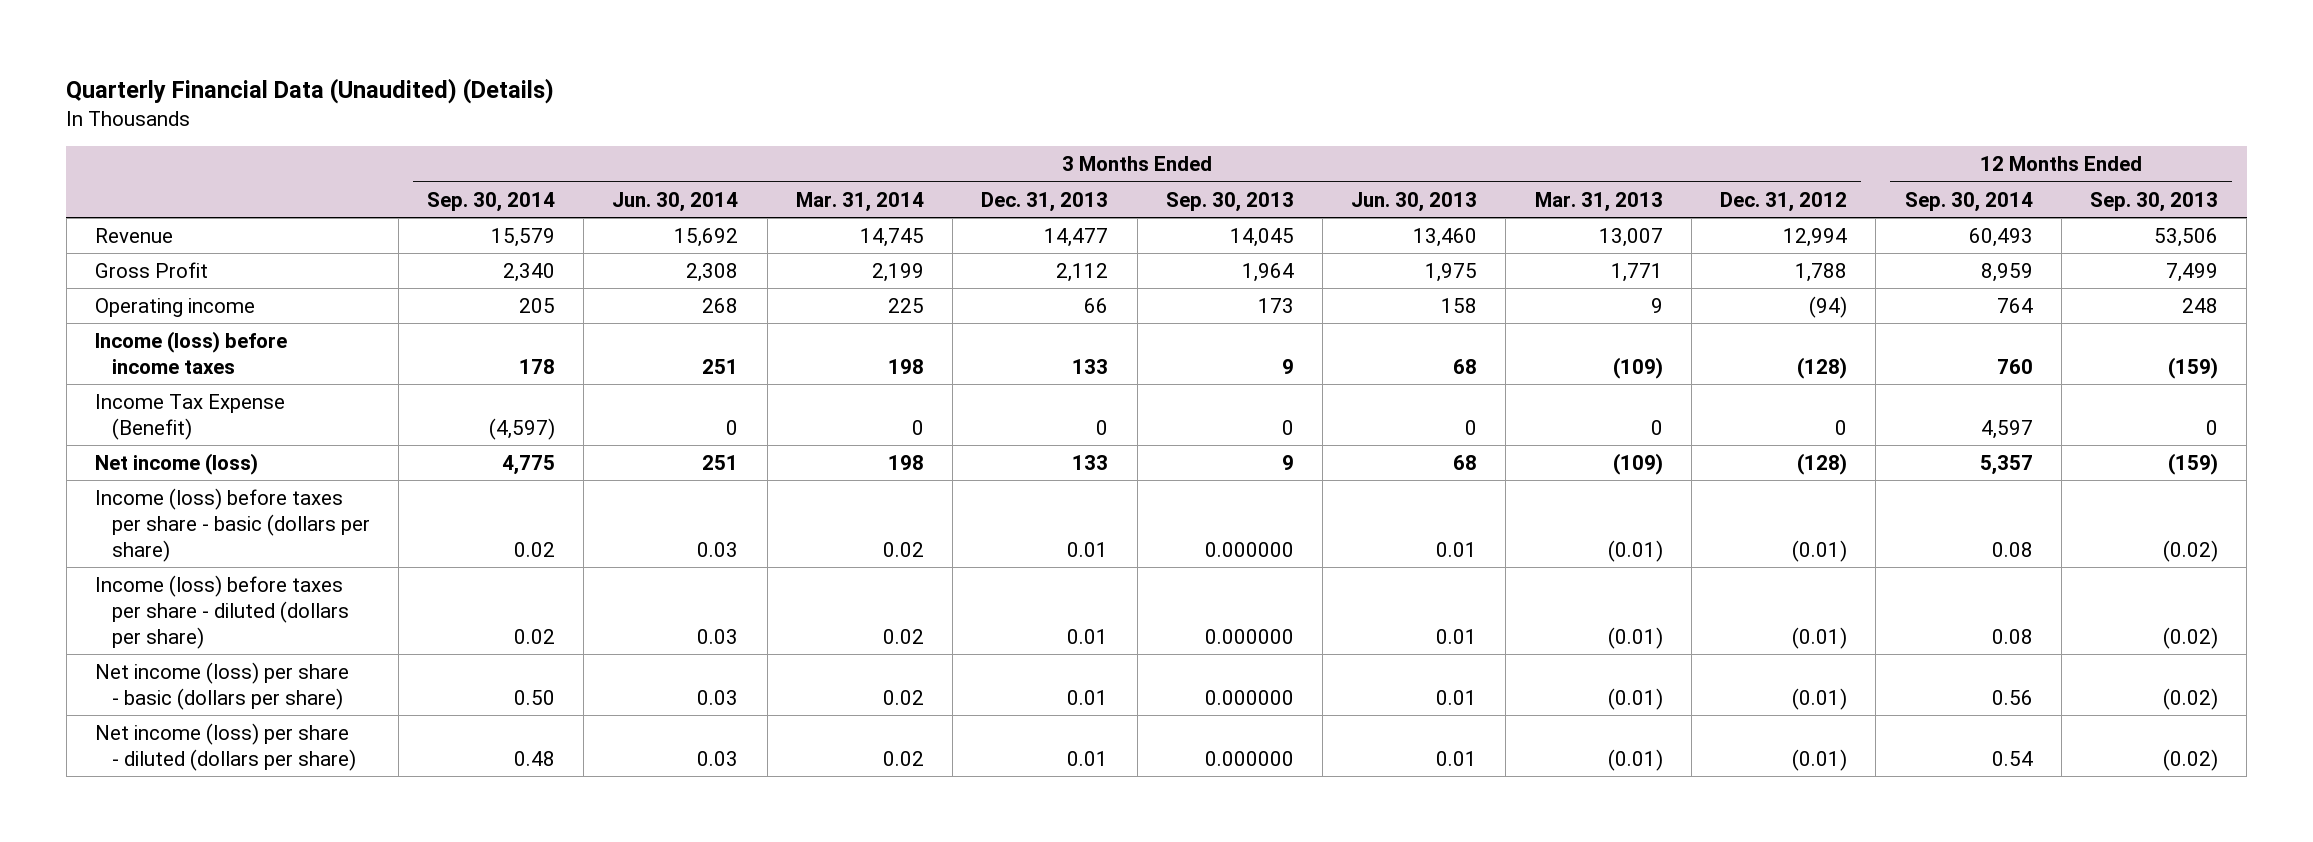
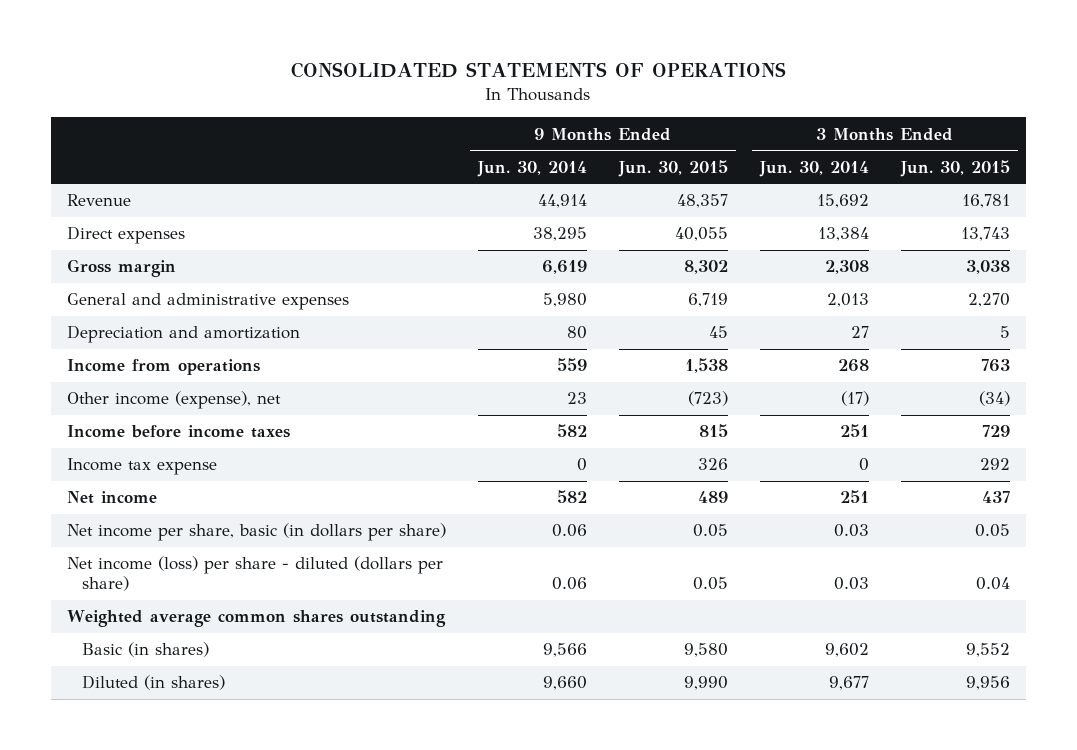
- Quarterly Financial Data (Unaudited) (Details)
+ CONSOLIDATED STATEMENTS OF OPERATIONS
- | 3 Months Ended Sep. 30, 2014 | 3 Months Ended Jun. 30, 2014 | 3 Months Ended Mar. 31, 2014 | 3 Months Ended Dec. 31, 2013 | 3 Months Ended Sep. 30, 2013 | 3 Months Ended Jun. 30, 2013 | 3 Months Ended Mar. 31, 2013 | 3 Months Ended Dec. 31, 2012 | 12 Months Ended Sep. 30, 2014 | 12 Months Ended Sep. 30, 2013
+ | 9 Months Ended Jun. 30, 2014 | 9 Months Ended Jun. 30, 2015 | 3 Months Ended Jun. 30, 2014 | 3 Months Ended Jun. 30, 2015
- Gross Profit | 2,340 | 2,308 | 2,199 | 2,112 | 1,964 | 1,975 | 1,771 | 1,788 | 8,959 | 7,499
- Operating income | 205 | 268 | 225 | 66 | 173 | 158 | 9 | (94) | 764 | 248
- Income (loss) before income taxes | 178 | 251 | 198 | 133 | 9 | 68 | (109) | (128) | 760 | (159)
- Income Tax Expense (Benefit) | (4,597) | 0 | 0 | 0 | 0 | 0 | 0 | 0 | 4,597 | 0
- Net income (loss) | 4,775 | 251 | 198 | 133 | 9 | 68 | (109) | (128) | 5,357 | (159)
- Income (loss) before taxes per share - basic (dollars per share) | 0.02 | 0.03 | 0.02 | 0.01 | 0.000000 | 0.01 | (0.01) | (0.01) | 0.08 | (0.02)
- Income (loss) before taxes per share - diluted (dollars per share) | 0.02 | 0.03 | 0.02 | 0.01 | 0.000000 | 0.01 | (0.01) | (0.01) | 0.08 | (0.02)
- Net income (loss) per share - basic (dollars per share) | 0.50 | 0.03 | 0.02 | 0.01 | 0.000000 | 0.01 | (0.01) | (0.01) | 0.56 | (0.02)
+ Direct expenses | 38,295 | 40,055 | 13,384 | 13,743
+ Gross margin | 6,619 | 8,302 | 2,308 | 3,038
+ General and administrative expenses | 5,980 | 6,719 | 2,013 | 2,270
+ Depreciation and amortization | 80 | 45 | 27 | 5
+ Income from operations | 559 | 1,538 | 268 | 763
+ Other income (expense), net | 23 | (723) | (17) | (34)
+ Income before income taxes | 582 | 815 | 251 | 729
+ Income tax expense | 0 | 326 | 0 | 292
+ Net income | 582 | 489 | 251 | 437
+ Net income per share, basic (in dollars per share) | 0.06 | 0.05 | 0.03 | 0.05
+ Weighted average common shares outstanding
+ Basic (in shares) | 9,566 | 9,580 | 9,602 | 9,552
+ Diluted (in shares) | 9,660 | 9,990 | 9,677 | 9,956

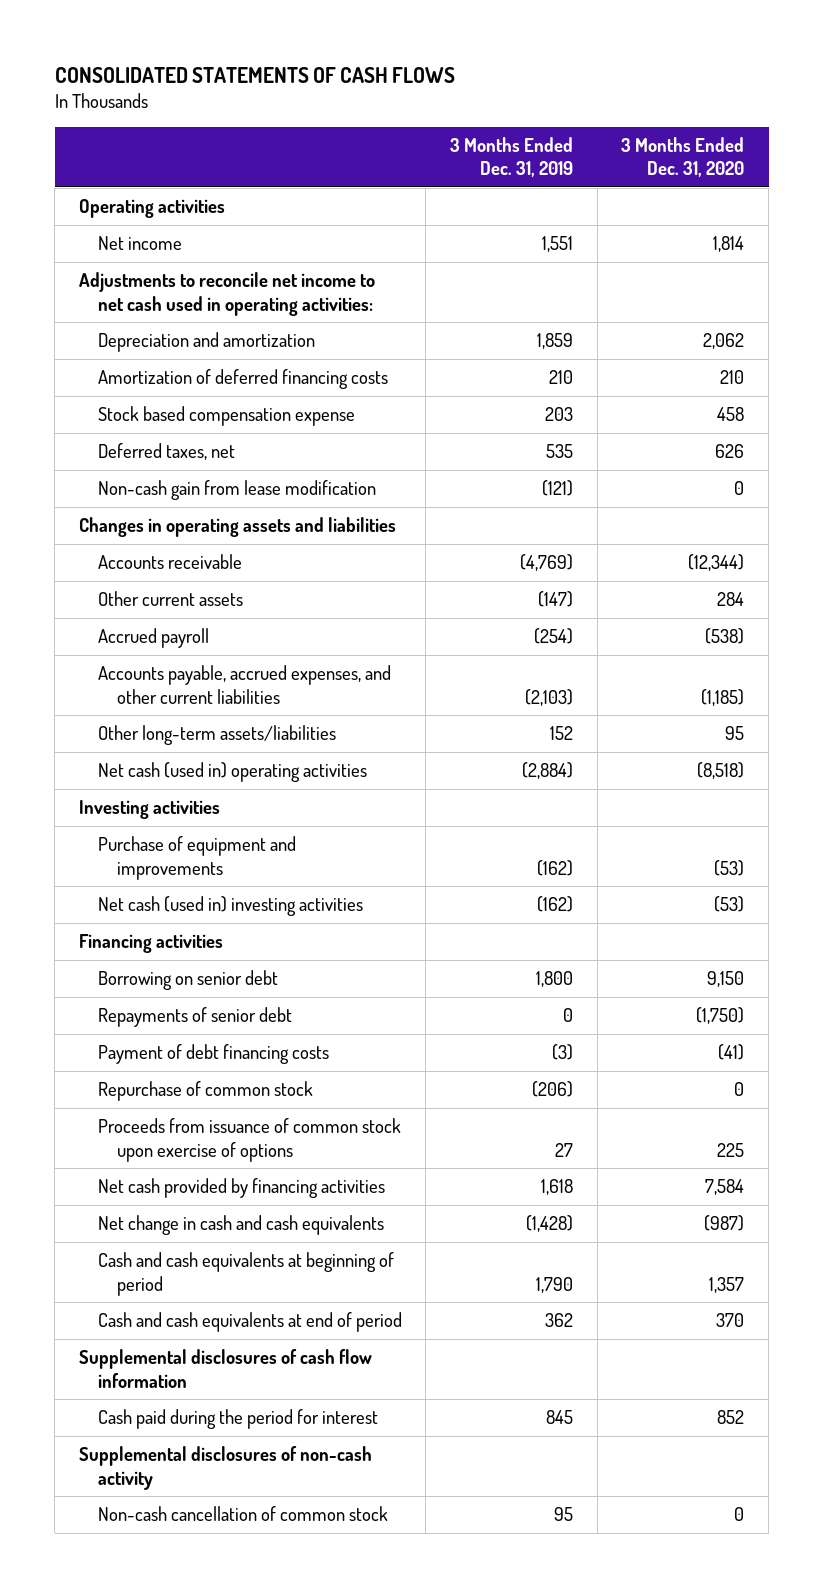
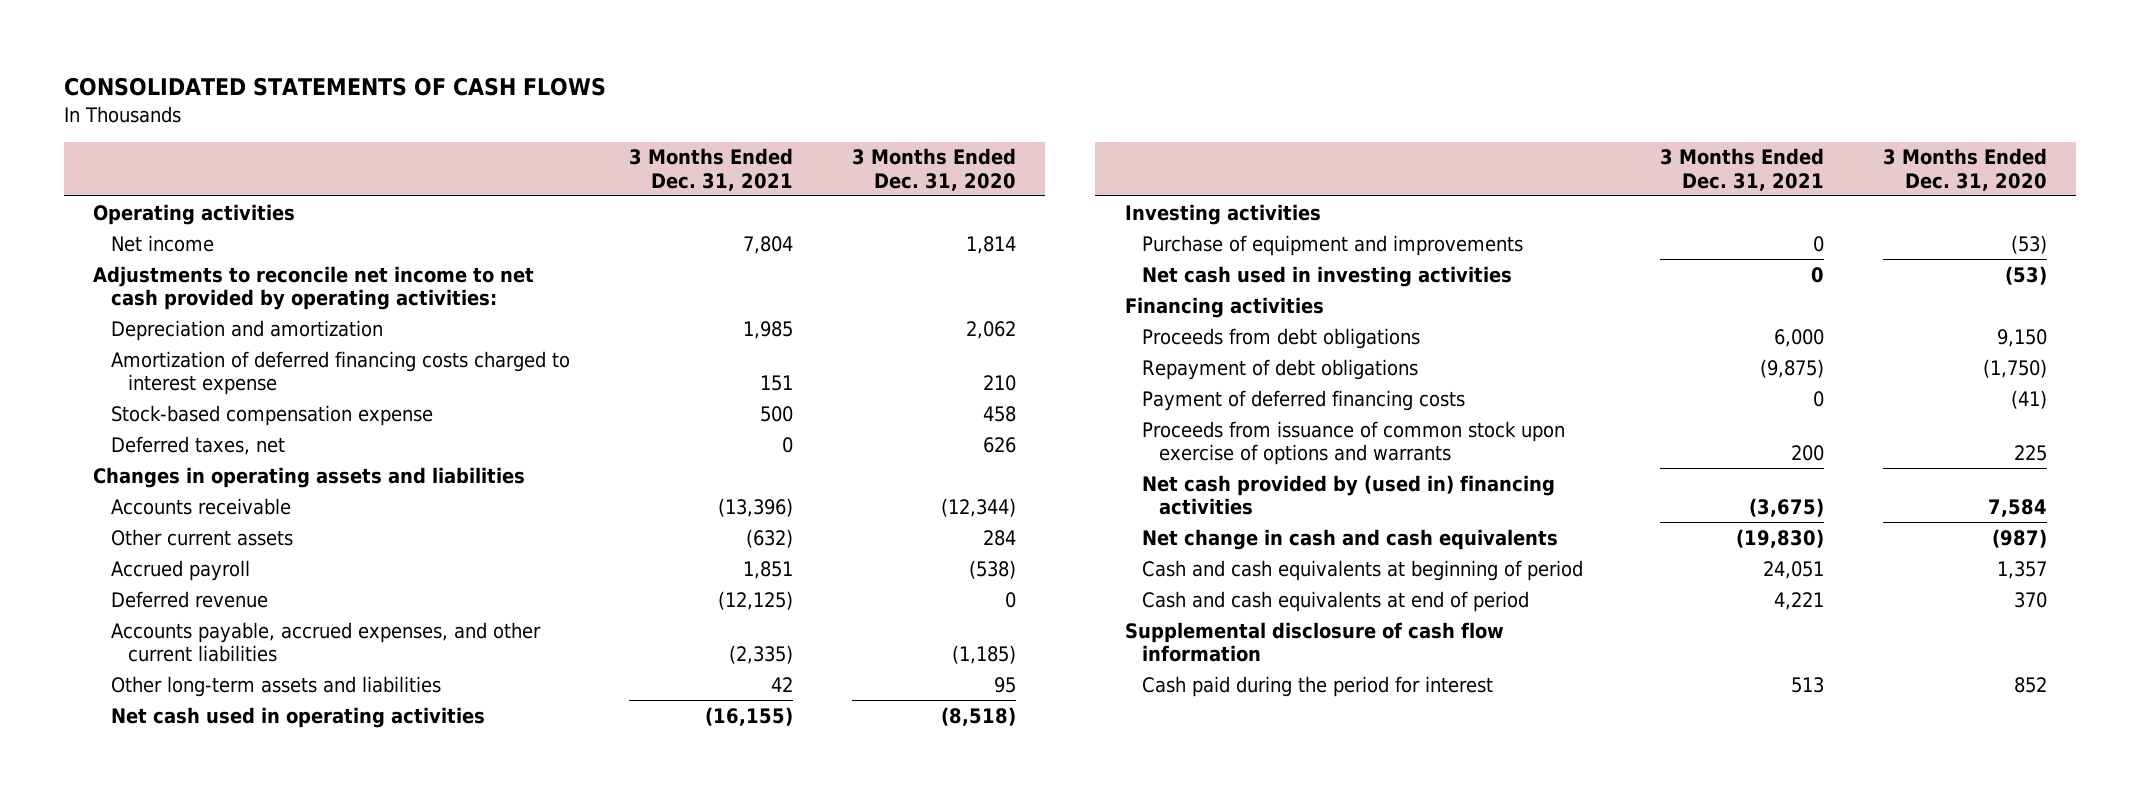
- | 3 Months Ended Dec. 31, 2019 | 3 Months Ended Dec. 31, 2020
+ | 3 Months Ended Dec. 31, 2021 | 3 Months Ended Dec. 31, 2020
- Adjustments to reconcile net income to net cash used in operating activities:
+ Adjustments to reconcile net income to net cash provided by operating activities:
- Amortization of deferred financing costs | 210 | 210
- Stock based compensation expense | 203 | 458
+ Amortization of deferred financing costs charged to interest expense | 151 | 210
+ Stock-based compensation expense | 500 | 458
- Non-cash gain from lease modification | (121) | 0
+ Deferred revenue | (12,125) | 0
- Other long-term assets/liabilities | 152 | 95
- Net cash (used in) operating activities | (2,884) | (8,518)
+ Other long-term assets and liabilities | 42 | 95
+ Net cash used in operating activities | (16,155) | (8,518)
- Net cash (used in) investing activities | (162) | (53)
+ Net cash used in investing activities | 0 | (53)
- Borrowing on senior debt | 1,800 | 9,150
- Repayments of senior debt | 0 | (1,750)
- Payment of debt financing costs | (3) | (41)
- Repurchase of common stock | (206) | 0
- Proceeds from issuance of common stock upon exercise of options | 27 | 225
- Net cash provided by financing activities | 1,618 | 7,584
+ Proceeds from debt obligations | 6,000 | 9,150
+ Repayment of debt obligations | (9,875) | (1,750)
+ Payment of deferred financing costs | 0 | (41)
+ Proceeds from issuance of common stock upon exercise of options and warrants | 200 | 225
+ Net cash provided by (used in) financing activities | (3,675) | 7,584
- Supplemental disclosures of cash flow information
+ Supplemental disclosure of cash flow information
- Supplemental disclosures of non-cash activity
- Non-cash cancellation of common stock | 95 | 0

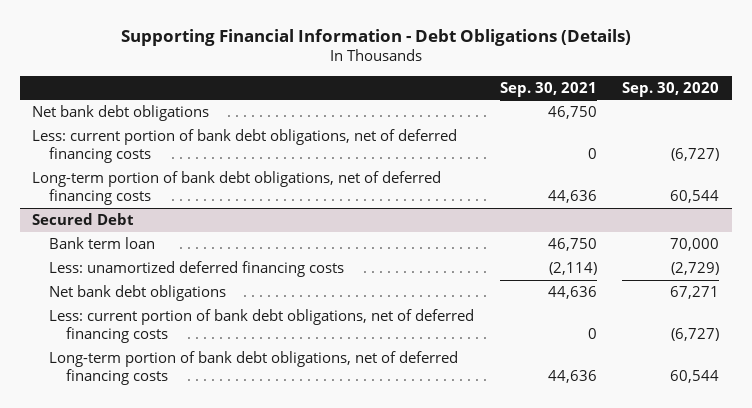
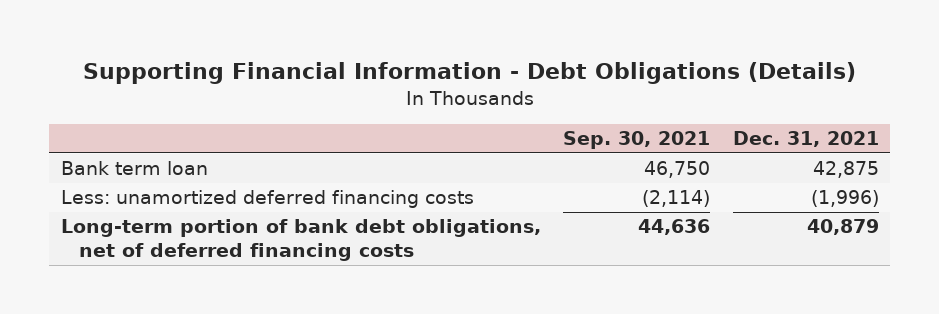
- | Sep. 30, 2021 | Sep. 30, 2020
+ | Sep. 30, 2021 | Dec. 31, 2021
- Net bank debt obligations | 46,750 |
- Less: current portion of bank debt obligations, net of deferred financing costs | 0 | (6,727)
- Long-term portion of bank debt obligations, net of deferred financing costs | 44,636 | 60,544
- Secured Debt
- Net bank debt obligations | 44,636 | 67,271
- Less: current portion of bank debt obligations, net of deferred financing costs | 0 | (6,727)

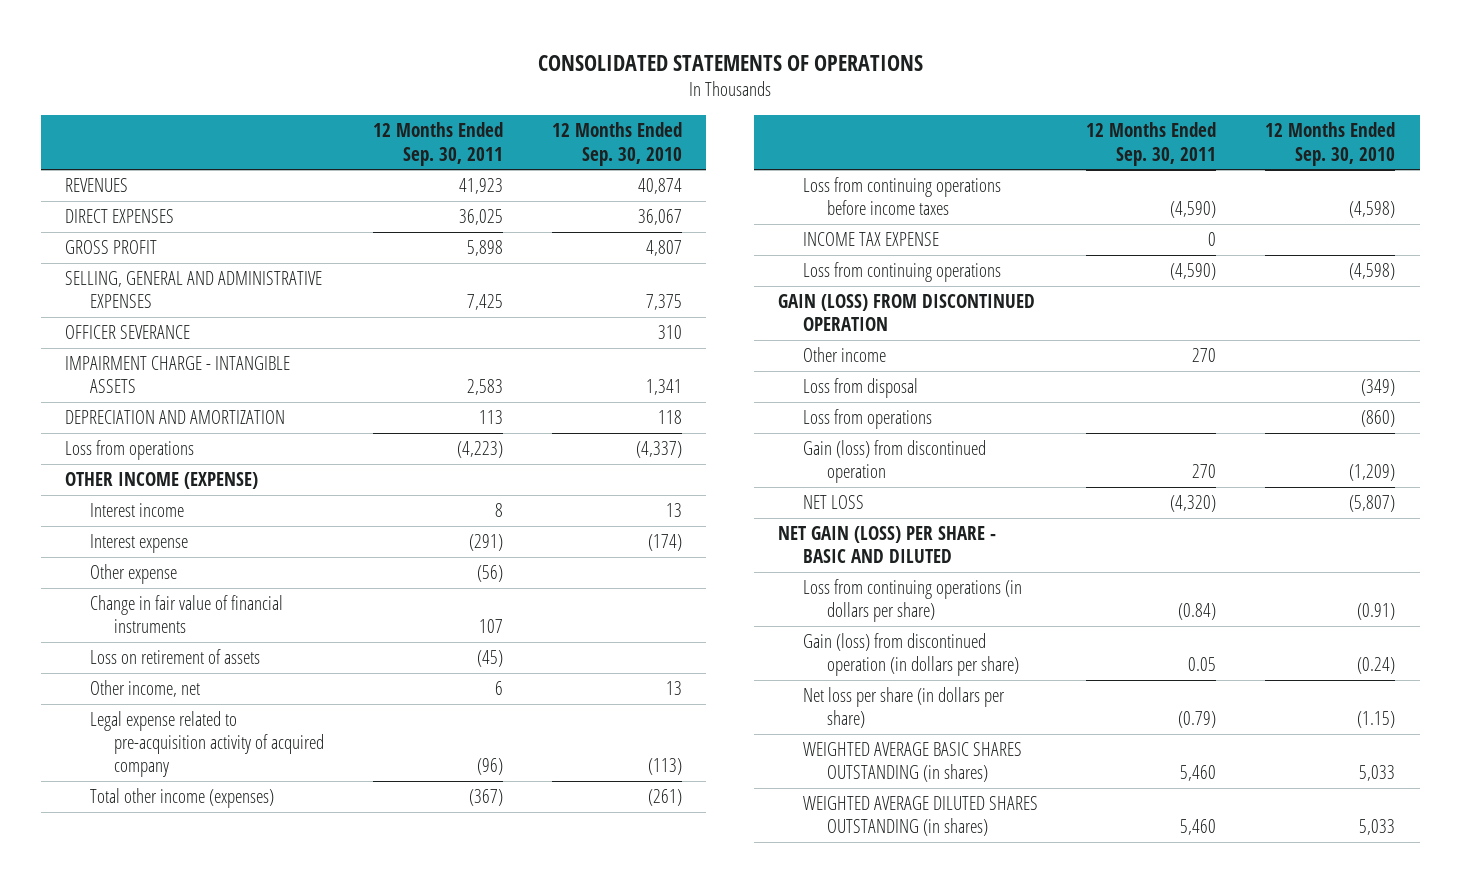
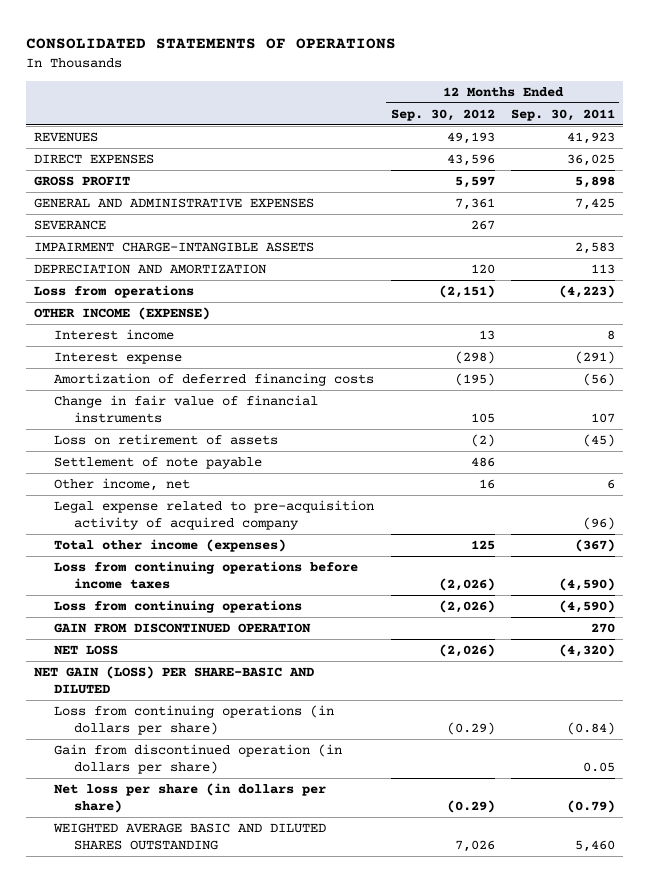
- | 12 Months Ended Sep. 30, 2011 | 12 Months Ended Sep. 30, 2010
+ | 12 Months Ended Sep. 30, 2012 | 12 Months Ended Sep. 30, 2011
- SELLING, GENERAL AND ADMINISTRATIVE EXPENSES | 7,425 | 7,375
- OFFICER SEVERANCE | | 310
- IMPAIRMENT CHARGE - INTANGIBLE ASSETS | 2,583 | 1,341
+ GENERAL AND ADMINISTRATIVE EXPENSES | 7,361 | 7,425
+ SEVERANCE | 267 |
+ IMPAIRMENT CHARGE-INTANGIBLE ASSETS | | 2,583
- Other expense | (56) |
+ Amortization of deferred financing costs | (195) | (56)
+ Settlement of note payable | 486 |
- INCOME TAX EXPENSE | 0 |
- GAIN (LOSS) FROM DISCONTINUED OPERATION
- Other income | 270 |
- Loss from disposal | | (349)
- Loss from operations | | (860)
- Gain (loss) from discontinued operation | 270 | (1,209)
+ GAIN FROM DISCONTINUED OPERATION | | 270
- NET GAIN (LOSS) PER SHARE - BASIC AND DILUTED
+ NET GAIN (LOSS) PER SHARE-BASIC AND DILUTED
- Gain (loss) from discontinued operation (in dollars per share) | 0.05 | (0.24)
+ Gain from discontinued operation (in dollars per share) | | 0.05
- WEIGHTED AVERAGE BASIC SHARES OUTSTANDING (in shares) | 5,460 | 5,033
- WEIGHTED AVERAGE DILUTED SHARES OUTSTANDING (in shares) | 5,460 | 5,033
+ WEIGHTED AVERAGE BASIC AND DILUTED SHARES OUTSTANDING | 7,026 | 5,460

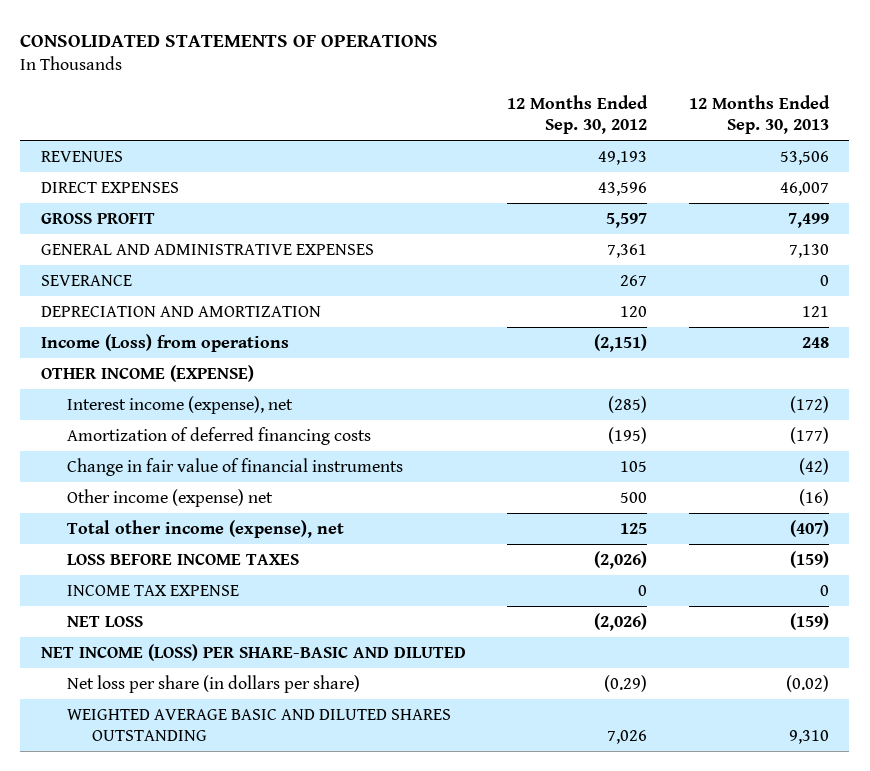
- | 12 Months Ended Sep. 30, 2012 | 12 Months Ended Sep. 30, 2011
+ | 12 Months Ended Sep. 30, 2012 | 12 Months Ended Sep. 30, 2013
- IMPAIRMENT CHARGE-INTANGIBLE ASSETS | | 2,583
- Loss from operations | (2,151) | (4,223)
+ Income (Loss) from operations | (2,151) | 248
- Interest income | 13 | 8
- Interest expense | (298) | (291)
+ Interest income (expense), net | (285) | (172)
- Loss on retirement of assets | (2) | (45)
- Settlement of note payable | 486 |
- Other income, net | 16 | 6
- Legal expense related to pre-acquisition activity of acquired company | | (96)
- Total other income (expenses) | 125 | (367)
- Loss from continuing operations before income taxes | (2,026) | (4,590)
- Loss from continuing operations | (2,026) | (4,590)
- GAIN FROM DISCONTINUED OPERATION | | 270
+ Other income (expense) net | 500 | (16)
+ Total other income (expense), net | 125 | (407)
+ LOSS BEFORE INCOME TAXES | (2,026) | (159)
+ INCOME TAX EXPENSE | 0 | 0
- NET GAIN (LOSS) PER SHARE-BASIC AND DILUTED
- Loss from continuing operations (in dollars per share) | (0.29) | (0.84)
- Gain from discontinued operation (in dollars per share) | | 0.05
+ NET INCOME (LOSS) PER SHARE-BASIC AND DILUTED

